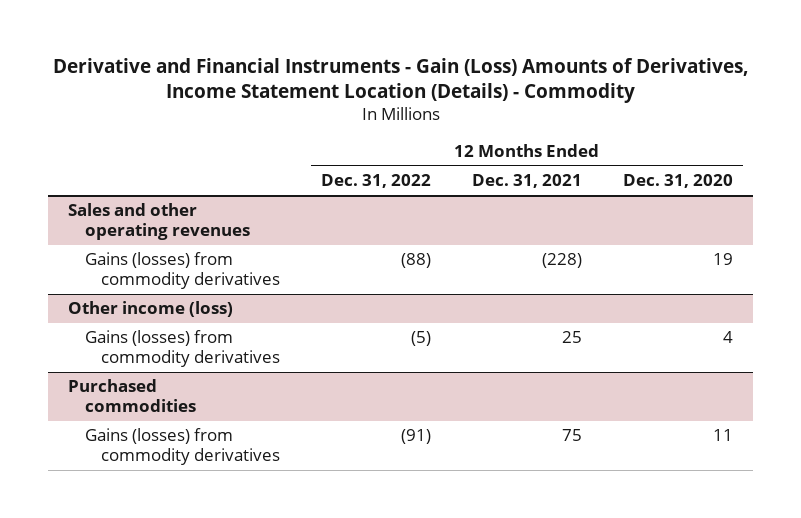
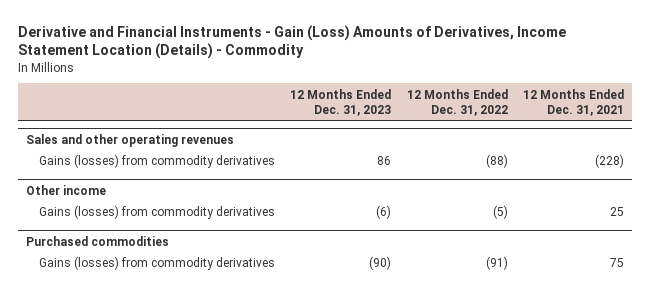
- | 12 Months Ended Dec. 31, 2022 | 12 Months Ended Dec. 31, 2021 | 12 Months Ended Dec. 31, 2020
+ | 12 Months Ended Dec. 31, 2023 | 12 Months Ended Dec. 31, 2022 | 12 Months Ended Dec. 31, 2021
- Other income (loss)
+ Other income

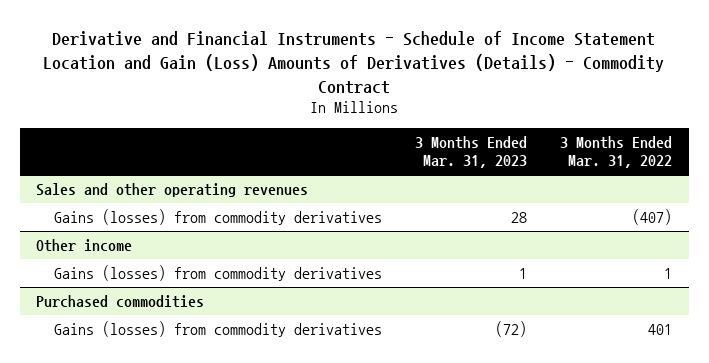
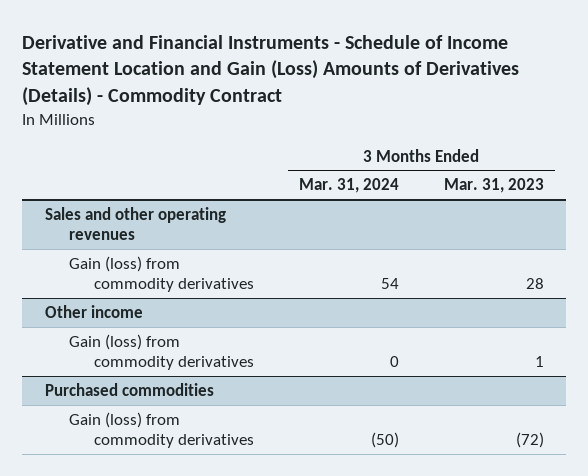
- | 3 Months Ended Mar. 31, 2023 | 3 Months Ended Mar. 31, 2022
+ | 3 Months Ended Mar. 31, 2024 | 3 Months Ended Mar. 31, 2023
@ Sales and other operating revenues
- Gains (losses) from commodity derivatives | 28 | (407)
+ Gain (loss) from commodity derivatives | 54 | 28
@ Other income
- Gains (losses) from commodity derivatives | 1 | 1
+ Gain (loss) from commodity derivatives | 0 | 1
@ Purchased commodities
- Gains (losses) from commodity derivatives | (72) | 401
+ Gain (loss) from commodity derivatives | (50) | (72)

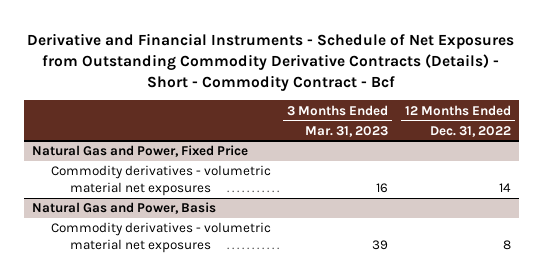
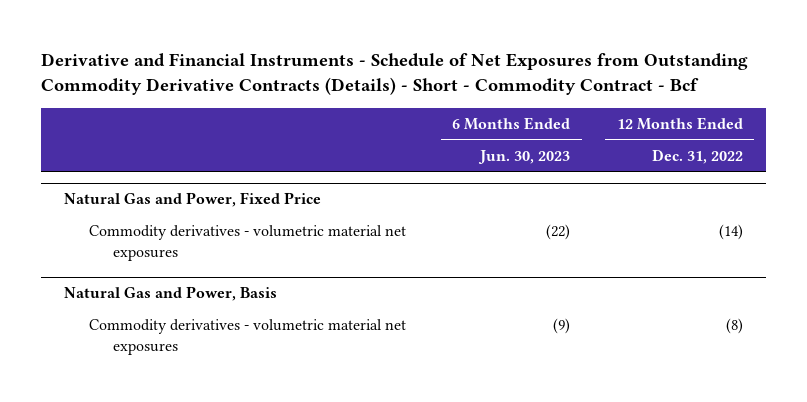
- | 3 Months Ended Mar. 31, 2023 | 12 Months Ended Dec. 31, 2022
+ | 6 Months Ended Jun. 30, 2023 | 12 Months Ended Dec. 31, 2022
@ Natural Gas and Power, Fixed Price
- Commodity derivatives - volumetric material net exposures | 16 | 14
+ Commodity derivatives - volumetric material net exposures | (22) | (14)
@ Natural Gas and Power, Basis
- Commodity derivatives - volumetric material net exposures | 39 | 8
+ Commodity derivatives - volumetric material net exposures | (9) | (8)

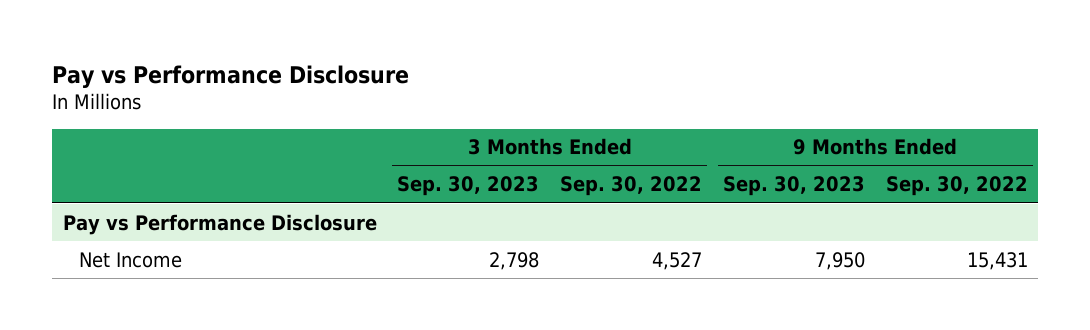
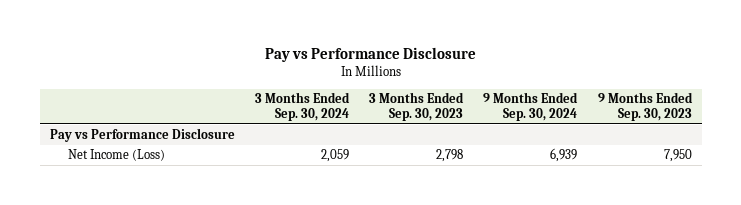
- | 3 Months Ended Sep. 30, 2023 | 3 Months Ended Sep. 30, 2022 | 9 Months Ended Sep. 30, 2023 | 9 Months Ended Sep. 30, 2022
+ | 3 Months Ended Sep. 30, 2024 | 3 Months Ended Sep. 30, 2023 | 9 Months Ended Sep. 30, 2024 | 9 Months Ended Sep. 30, 2023
- Net Income | 2,798 | 4,527 | 7,950 | 15,431
+ Net Income (Loss) | 2,059 | 2,798 | 6,939 | 7,950

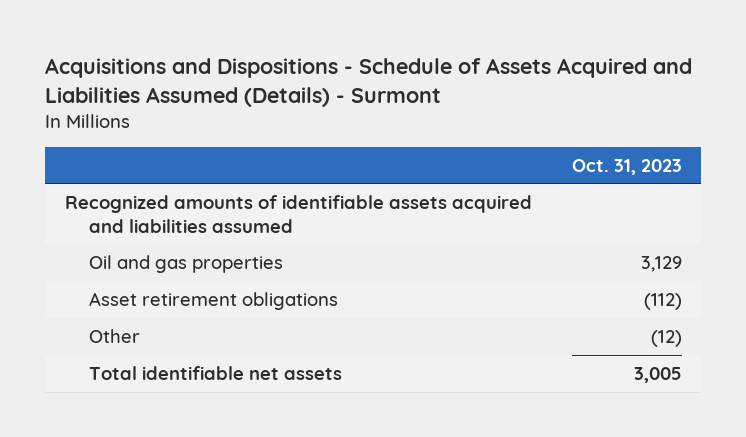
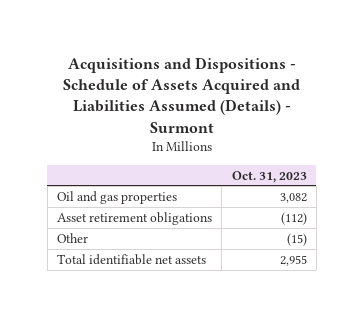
- Recognized amounts of identifiable assets acquired and liabilities assumed
- Oil and gas properties | 3,129
+ Oil and gas properties | 3,082
- Other | (12)
- Total identifiable net assets | 3,005
+ Other | (15)
+ Total identifiable net assets | 2,955

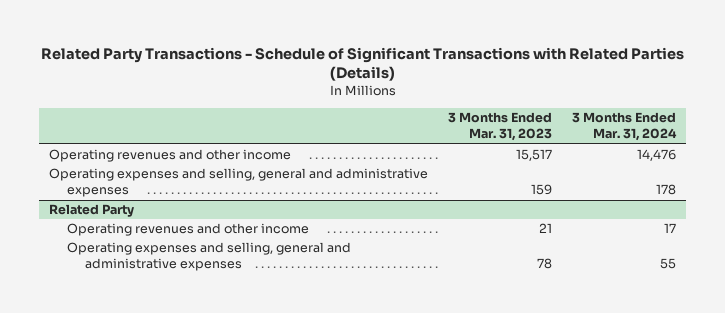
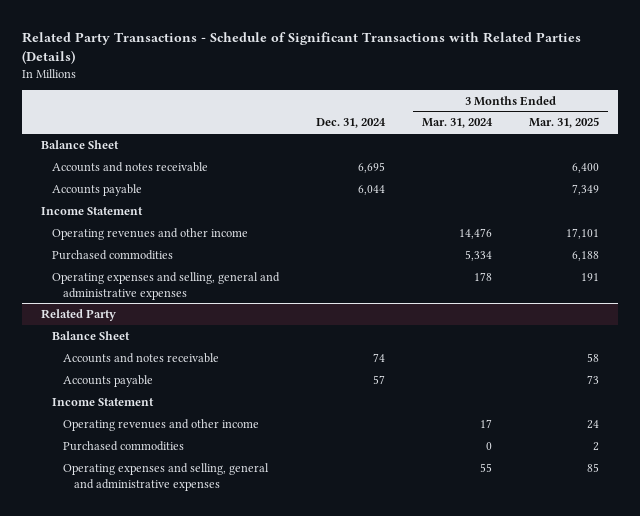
- | 3 Months Ended Mar. 31, 2023 | 3 Months Ended Mar. 31, 2024
+ | Dec. 31, 2024 | 3 Months Ended Mar. 31, 2024 | 3 Months Ended Mar. 31, 2025
+ Balance Sheet
+ Accounts and notes receivable | 6,695 | | 6,400
+ Accounts payable | 6,044 | | 7,349
+ Income Statement
+ Purchased commodities | | 5,334 | 6,188
@ Related Party
+ Balance Sheet
+ Accounts and notes receivable | 74 | | 58
+ Accounts payable | 57 | | 73
+ Income Statement
+ Purchased commodities | | 0 | 2

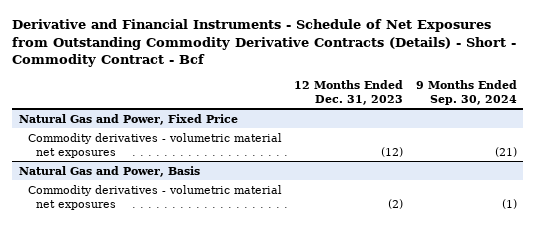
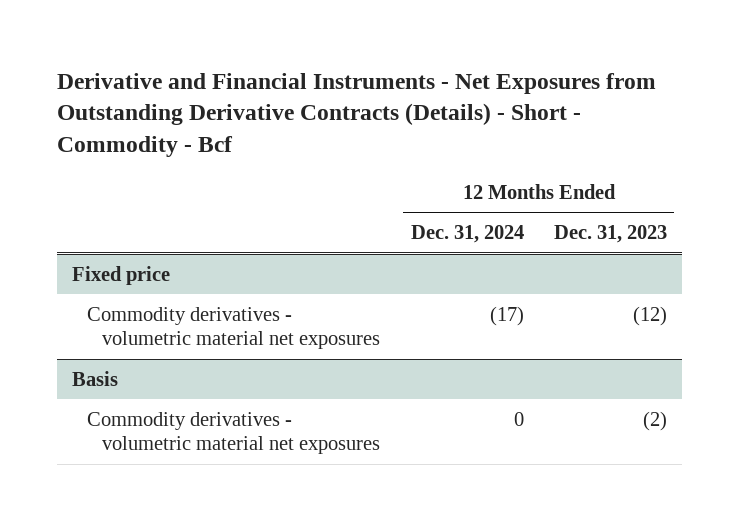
- Derivative and Financial Instruments - Schedule of Net Exposures from Outstanding Commodity Derivative Contracts (Details) - Short - Commodity Contract - Bcf
+ Derivative and Financial Instruments - Net Exposures from Outstanding Derivative Contracts (Details) - Short - Commodity - Bcf
- | 12 Months Ended Dec. 31, 2023 | 9 Months Ended Sep. 30, 2024
+ | 12 Months Ended Dec. 31, 2024 | 12 Months Ended Dec. 31, 2023
- Natural Gas and Power, Fixed Price
+ Fixed price
- Natural Gas and Power, Basis
+ Basis

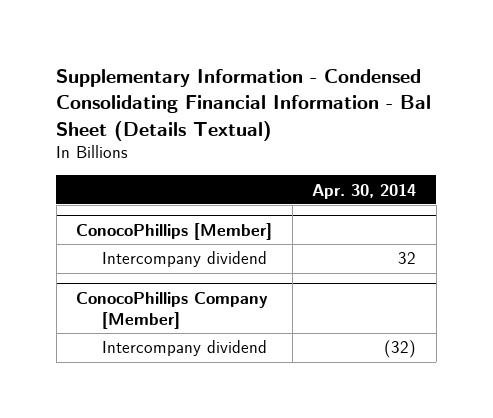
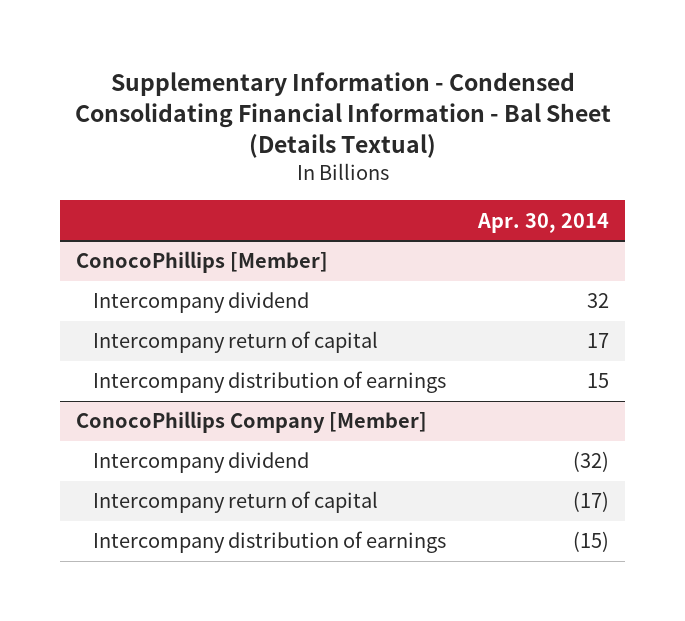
@ ConocoPhillips [Member]
+ Intercompany return of capital | 17
+ Intercompany distribution of earnings | 15
@ ConocoPhillips Company [Member]
+ Intercompany return of capital | (17)
+ Intercompany distribution of earnings | (15)

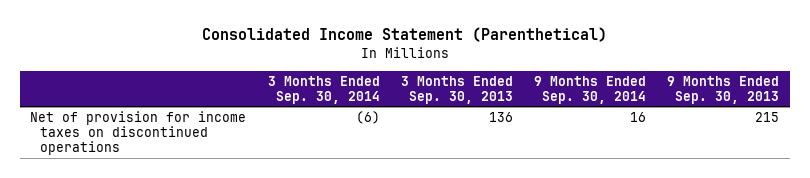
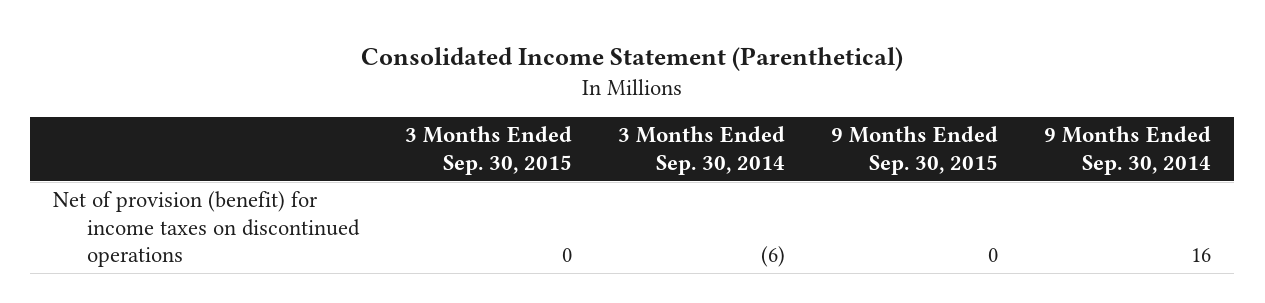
- | 3 Months Ended Sep. 30, 2014 | 3 Months Ended Sep. 30, 2013 | 9 Months Ended Sep. 30, 2014 | 9 Months Ended Sep. 30, 2013
+ | 3 Months Ended Sep. 30, 2015 | 3 Months Ended Sep. 30, 2014 | 9 Months Ended Sep. 30, 2015 | 9 Months Ended Sep. 30, 2014
- Net of provision for income taxes on discontinued operations | (6) | 136 | 16 | 215
+ Net of provision (benefit) for income taxes on discontinued operations | 0 | (6) | 0 | 16

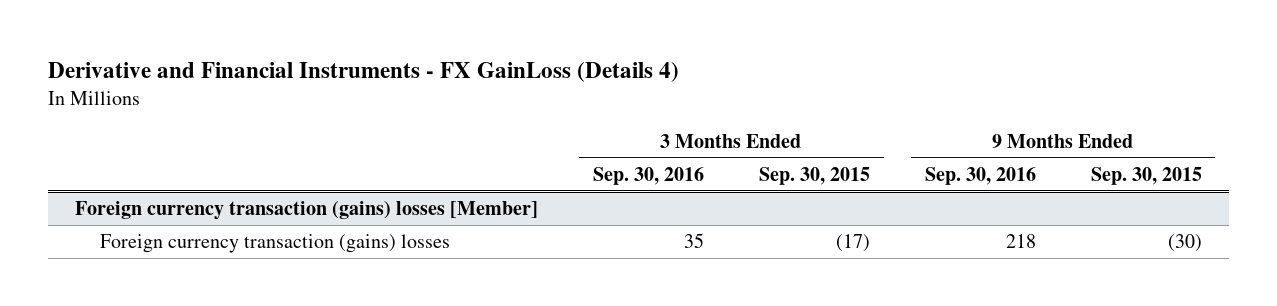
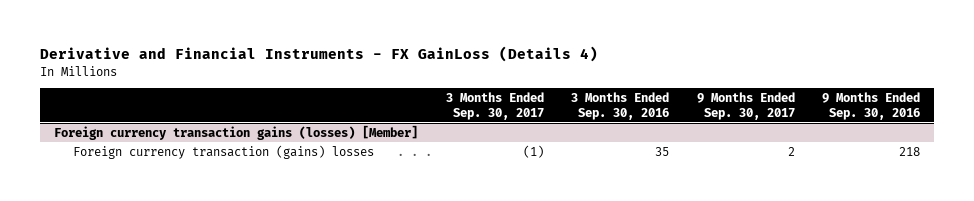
- | 3 Months Ended Sep. 30, 2016 | 3 Months Ended Sep. 30, 2015 | 9 Months Ended Sep. 30, 2016 | 9 Months Ended Sep. 30, 2015
+ | 3 Months Ended Sep. 30, 2017 | 3 Months Ended Sep. 30, 2016 | 9 Months Ended Sep. 30, 2017 | 9 Months Ended Sep. 30, 2016
- Foreign currency transaction (gains) losses [Member]
+ Foreign currency transaction gains (losses) [Member]

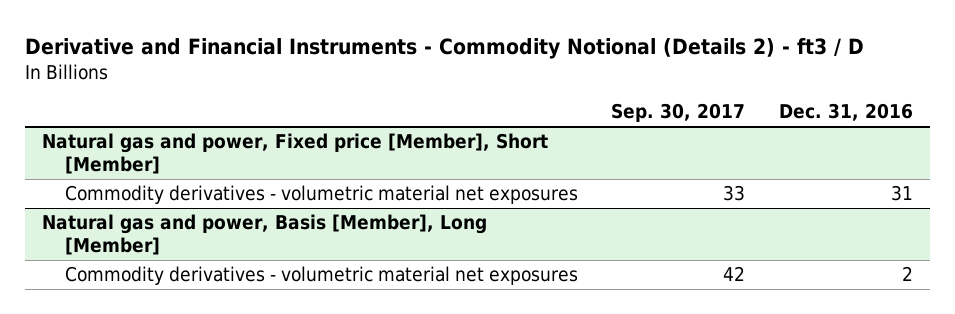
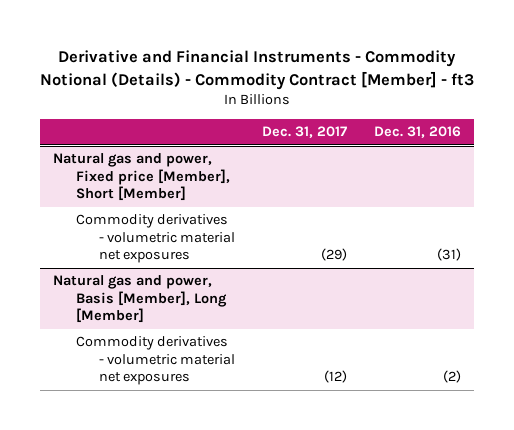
- Derivative and Financial Instruments - Commodity Notional (Details 2) - ft3 / D
+ Derivative and Financial Instruments - Commodity Notional (Details) - Commodity Contract [Member] - ft3
- | Sep. 30, 2017 | Dec. 31, 2016
+ | Dec. 31, 2017 | Dec. 31, 2016
@ Natural gas and power, Fixed price [Member], Short [Member]
- Commodity derivatives - volumetric material net exposures | 33 | 31
+ Commodity derivatives - volumetric material net exposures | (29) | (31)
@ Natural gas and power, Basis [Member], Long [Member]
- Commodity derivatives - volumetric material net exposures | 42 | 2
+ Commodity derivatives - volumetric material net exposures | (12) | (2)

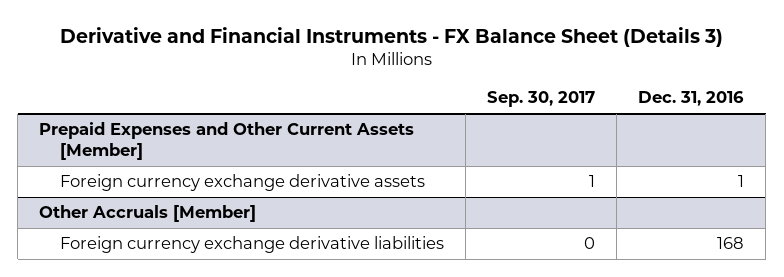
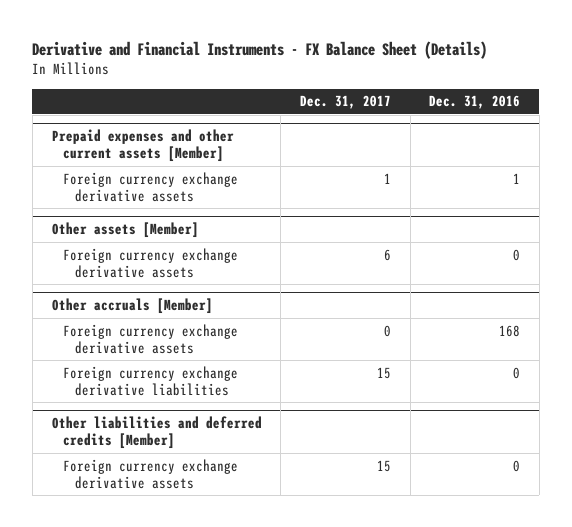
- Derivative and Financial Instruments - FX Balance Sheet (Details 3)
+ Derivative and Financial Instruments - FX Balance Sheet (Details)
- | Sep. 30, 2017 | Dec. 31, 2016
+ | Dec. 31, 2017 | Dec. 31, 2016
- Prepaid Expenses and Other Current Assets [Member]
+ Prepaid expenses and other current assets [Member]
- Other Accruals [Member]
- Foreign currency exchange derivative liabilities | 0 | 168
+ Other assets [Member]
+ Foreign currency exchange derivative assets | 6 | 0
+ Other accruals [Member]
+ Foreign currency exchange derivative assets | 0 | 168
+ Foreign currency exchange derivative liabilities | 15 | 0
+ Other liabilities and deferred credits [Member]
+ Foreign currency exchange derivative assets | 15 | 0

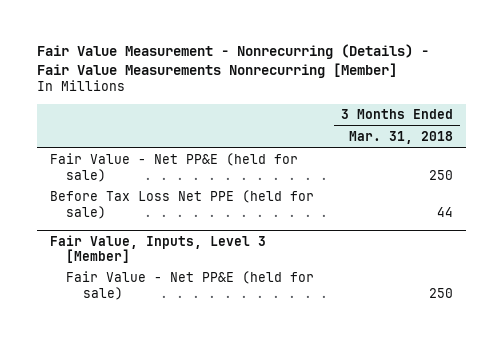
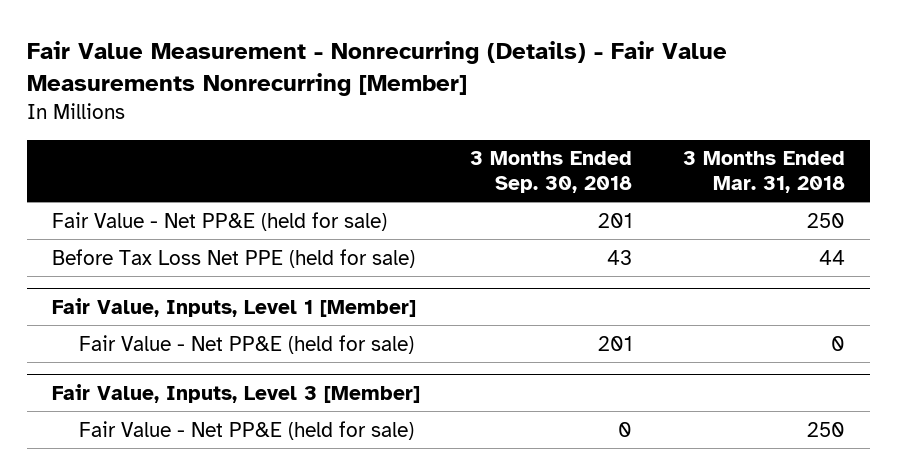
- | 3 Months Ended Mar. 31, 2018
+ | 3 Months Ended Sep. 30, 2018 | 3 Months Ended Mar. 31, 2018
+ Fair Value, Inputs, Level 1 [Member]
+ Fair Value - Net PP&E (held for sale) | 201 | 0

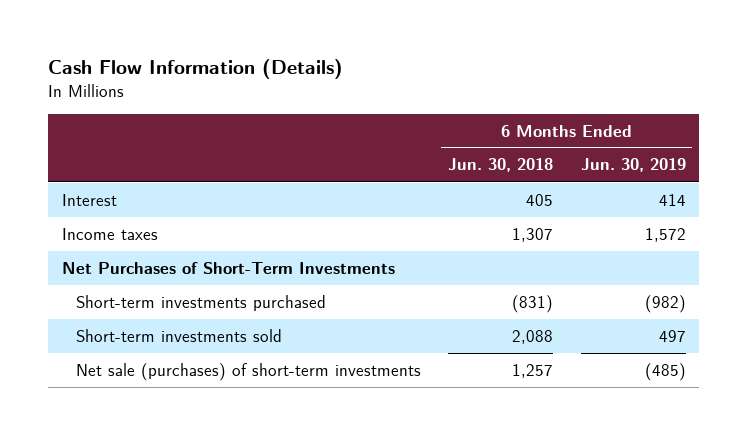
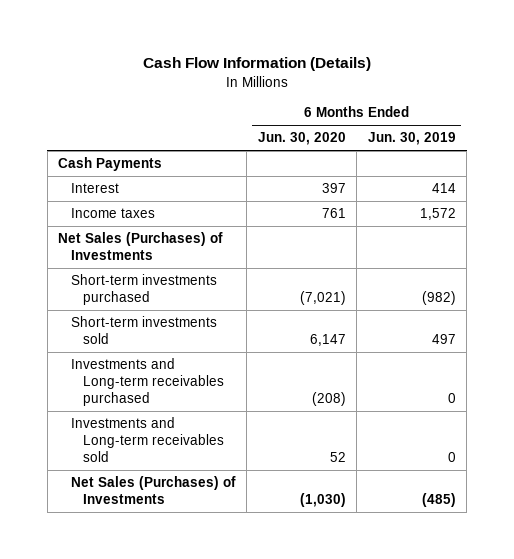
- | 6 Months Ended Jun. 30, 2018 | 6 Months Ended Jun. 30, 2019
+ | 6 Months Ended Jun. 30, 2020 | 6 Months Ended Jun. 30, 2019
+ Cash Payments
- Net Purchases of Short-Term Investments
+ Net Sales (Purchases) of Investments
- Net sale (purchases) of short-term investments | 1,257 | (485)
+ Investments and Long-term receivables purchased | (208) | 0
+ Investments and Long-term receivables sold | 52 | 0
+ Net Sales (Purchases) of Investments | (1,030) | (485)

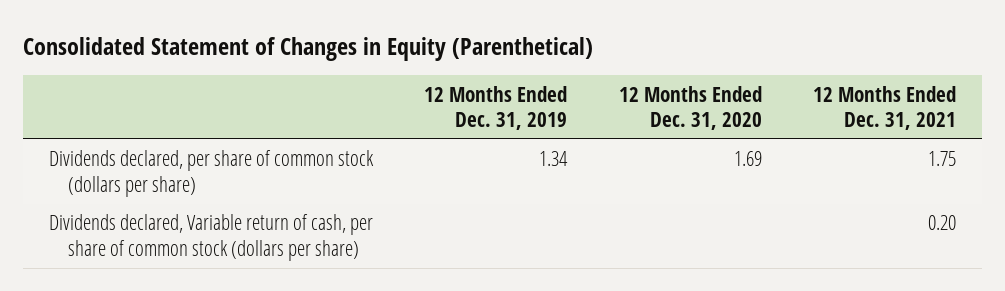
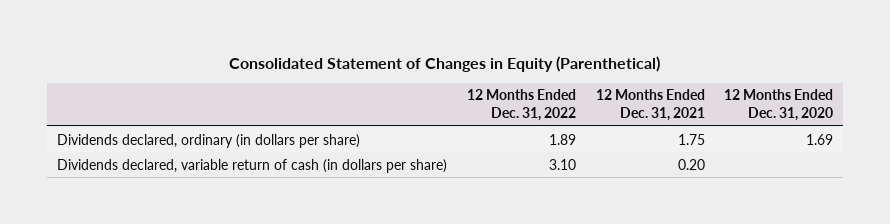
- | 12 Months Ended Dec. 31, 2019 | 12 Months Ended Dec. 31, 2020 | 12 Months Ended Dec. 31, 2021
+ | 12 Months Ended Dec. 31, 2022 | 12 Months Ended Dec. 31, 2021 | 12 Months Ended Dec. 31, 2020
- Dividends declared, per share of common stock (dollars per share) | 1.34 | 1.69 | 1.75
- Dividends declared, Variable return of cash, per share of common stock (dollars per share) | | | 0.20
+ Dividends declared, ordinary (in dollars per share) | 1.89 | 1.75 | 1.69
+ Dividends declared, variable return of cash (in dollars per share) | 3.10 | 0.20 |

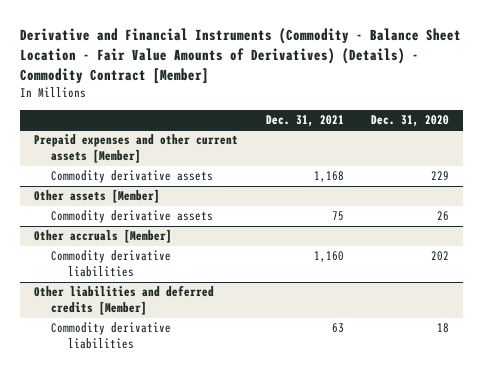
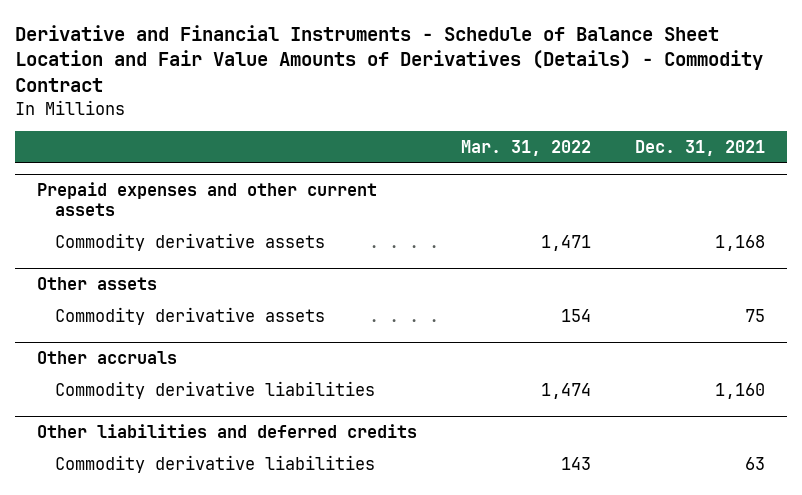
- Derivative and Financial Instruments (Commodity - Balance Sheet Location - Fair Value Amounts of Derivatives) (Details) - Commodity Contract [Member]
+ Derivative and Financial Instruments - Schedule of Balance Sheet Location and Fair Value Amounts of Derivatives (Details) - Commodity Contract
- | Dec. 31, 2021 | Dec. 31, 2020
+ | Mar. 31, 2022 | Dec. 31, 2021
- Prepaid expenses and other current assets [Member]
+ Prepaid expenses and other current assets
- Other assets [Member]
+ Other assets
- Other accruals [Member]
+ Other accruals
- Other liabilities and deferred credits [Member]
+ Other liabilities and deferred credits

